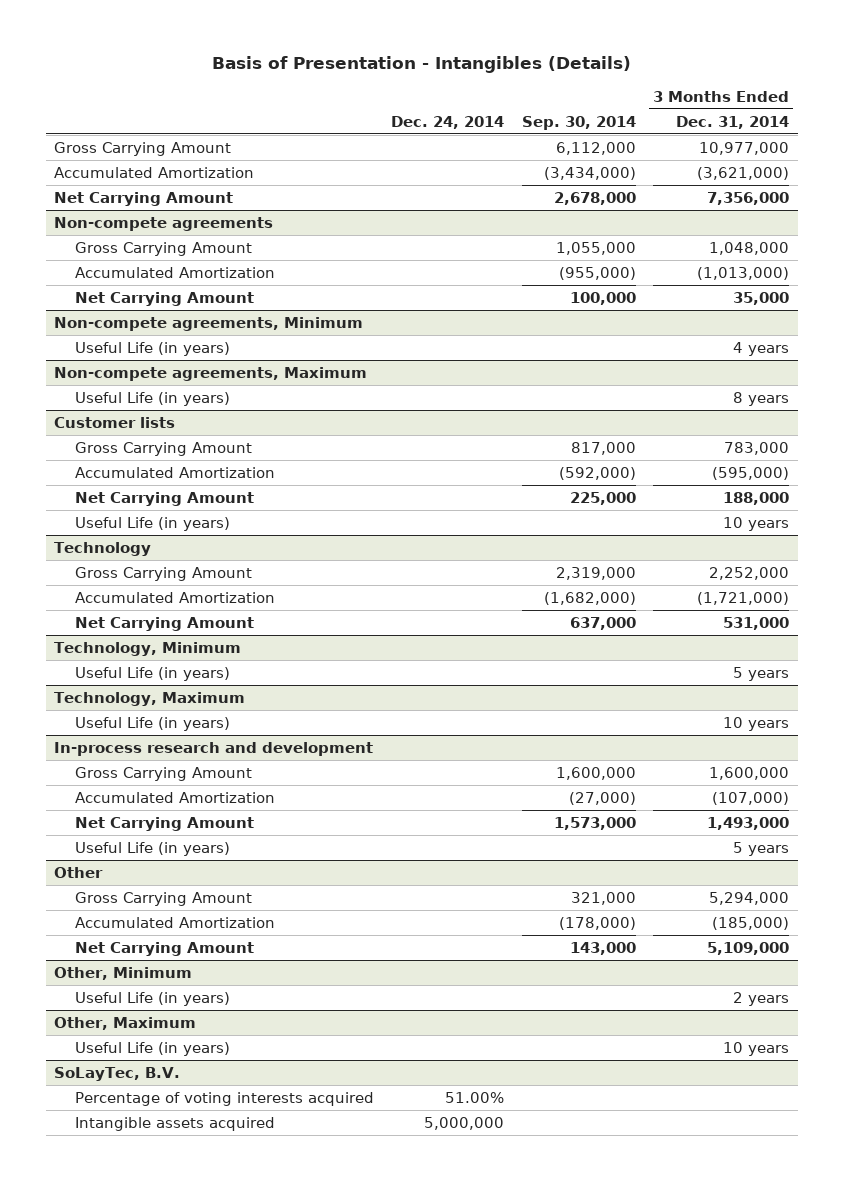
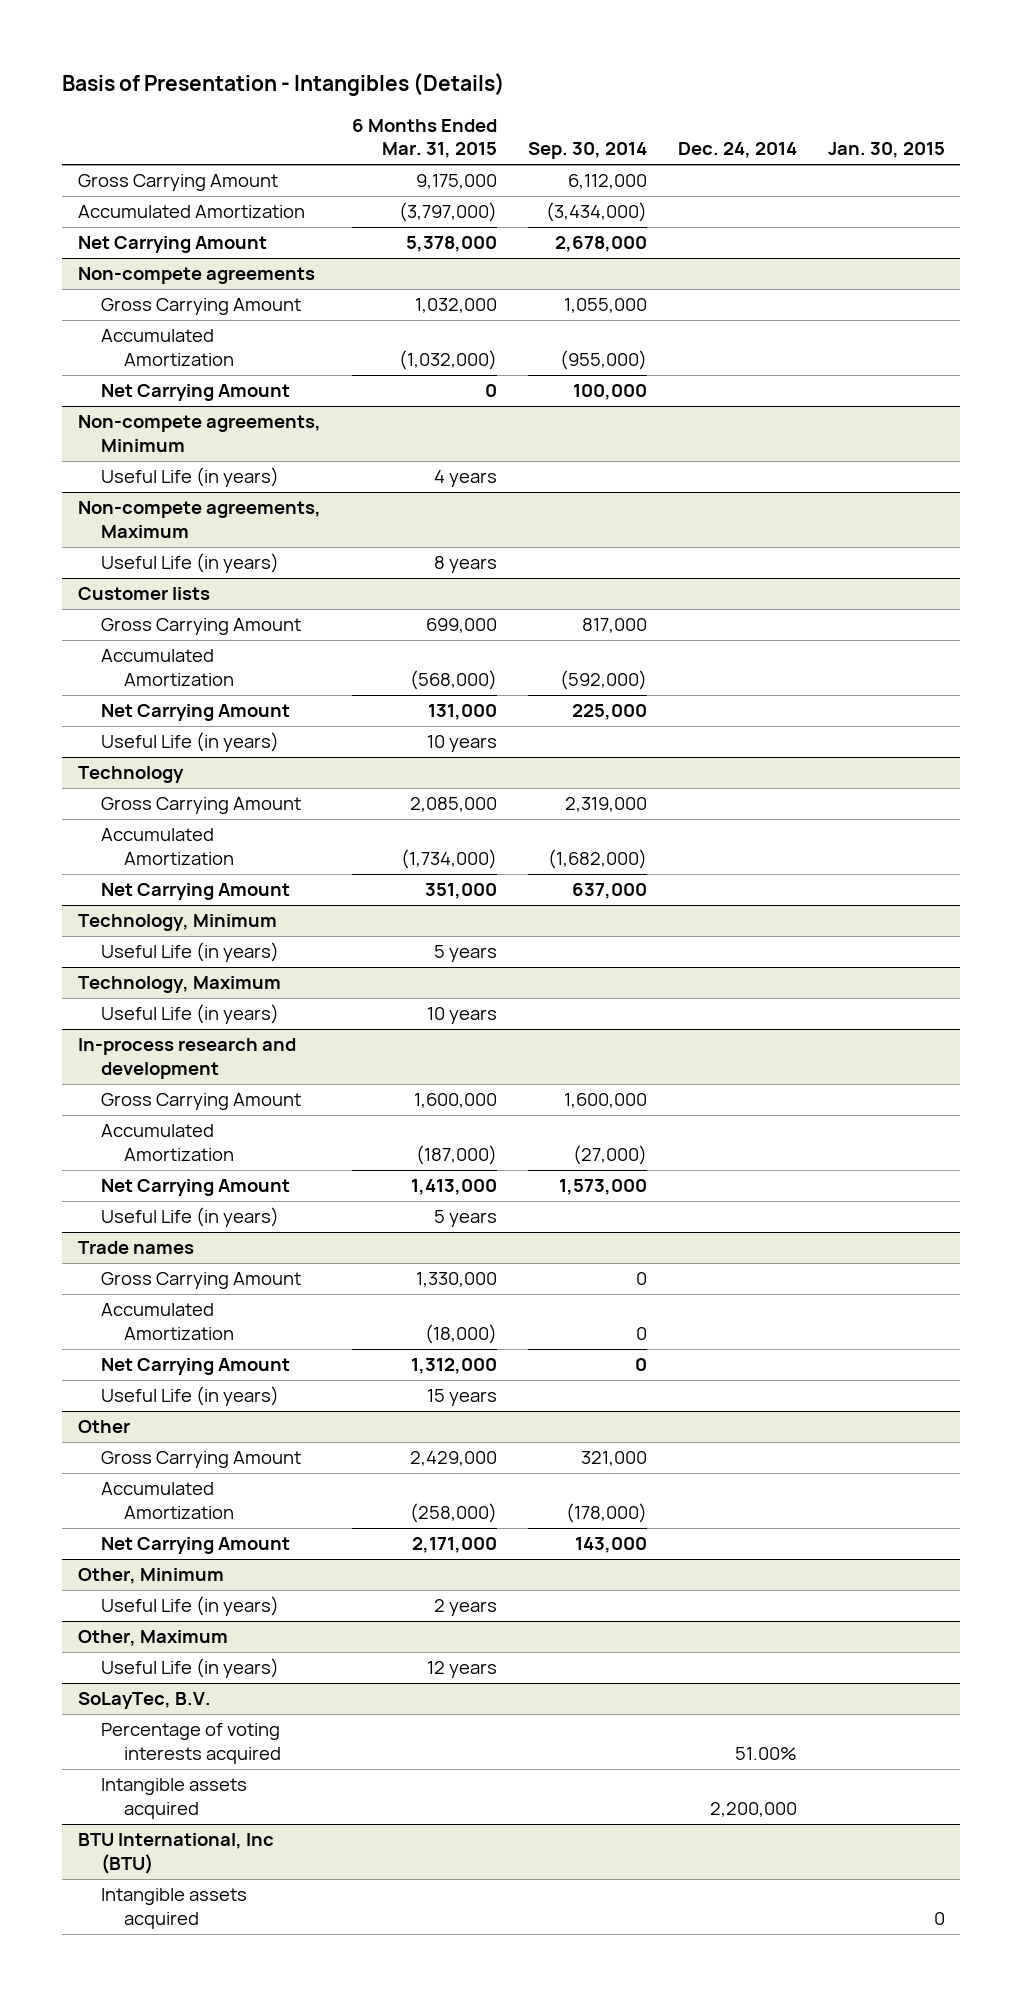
- | Dec. 24, 2014 | Sep. 30, 2014 | 3 Months Ended Dec. 31, 2014
+ | 6 Months Ended Mar. 31, 2015 | Sep. 30, 2014 | Dec. 24, 2014 | Jan. 30, 2015
+ Trade names
+ Gross Carrying Amount | 1,330,000 | 0 | |
+ Accumulated Amortization | (18,000) | 0 | |
+ Net Carrying Amount | 1,312,000 | 0 | |
+ Useful Life (in years) | 15 years | | |
@ SoLayTec, B.V.
- Intangible assets acquired | 5,000,000 | |
+ Intangible assets acquired | | | 2,200,000 |
+ BTU International, Inc (BTU)
+ Intangible assets acquired | | | | 0

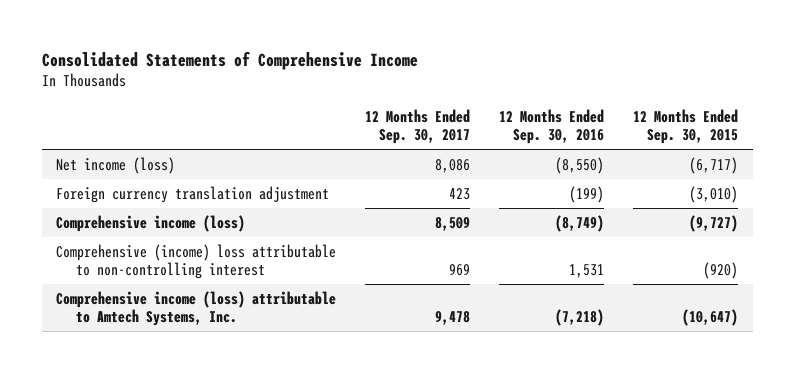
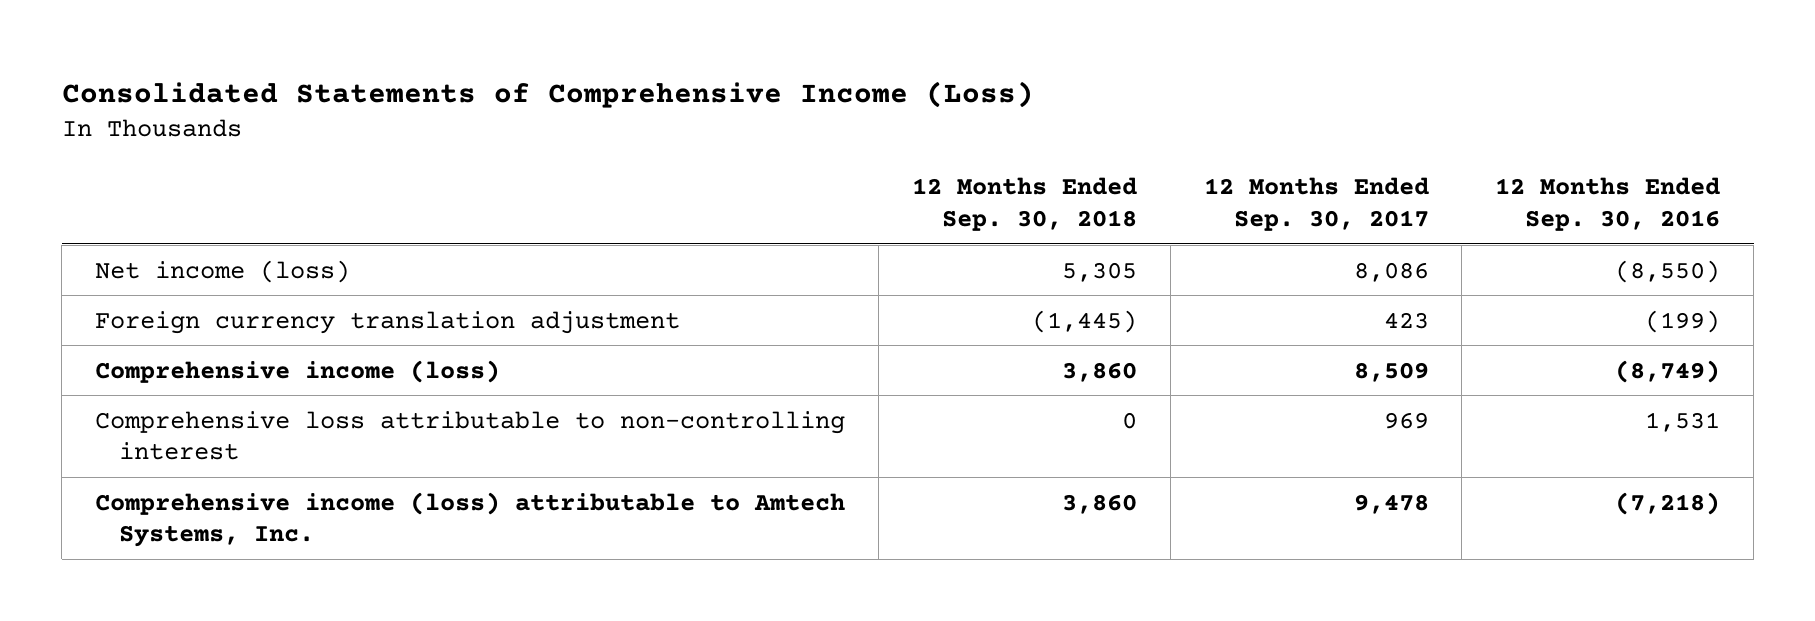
- Consolidated Statements of Comprehensive Income
+ Consolidated Statements of Comprehensive Income (Loss)
- | 12 Months Ended Sep. 30, 2017 | 12 Months Ended Sep. 30, 2016 | 12 Months Ended Sep. 30, 2015
+ | 12 Months Ended Sep. 30, 2018 | 12 Months Ended Sep. 30, 2017 | 12 Months Ended Sep. 30, 2016
- Comprehensive (income) loss attributable to non-controlling interest | 969 | 1,531 | (920)
+ Comprehensive loss attributable to non-controlling interest | 0 | 969 | 1,531

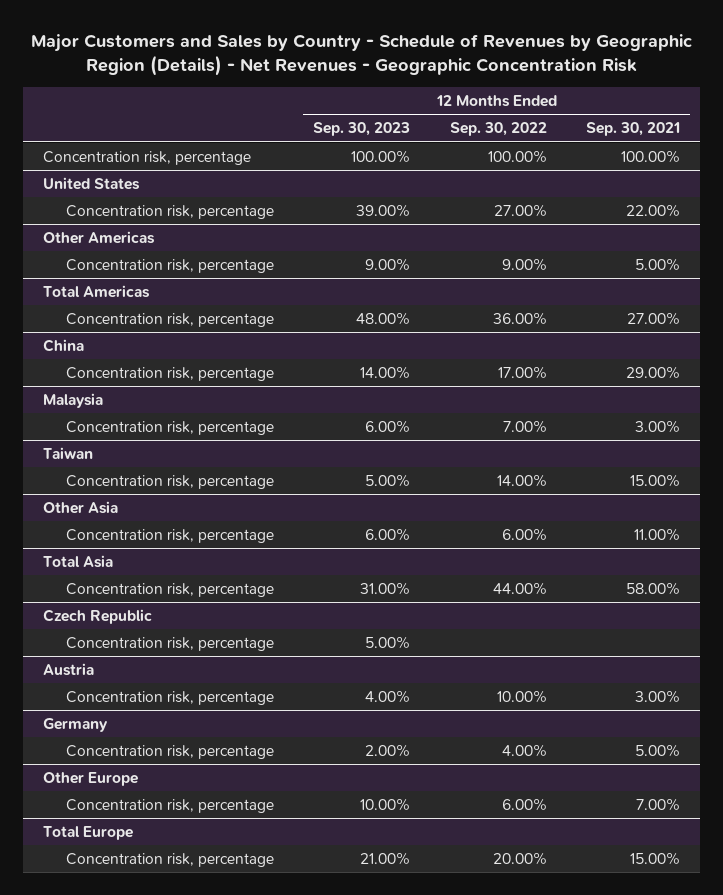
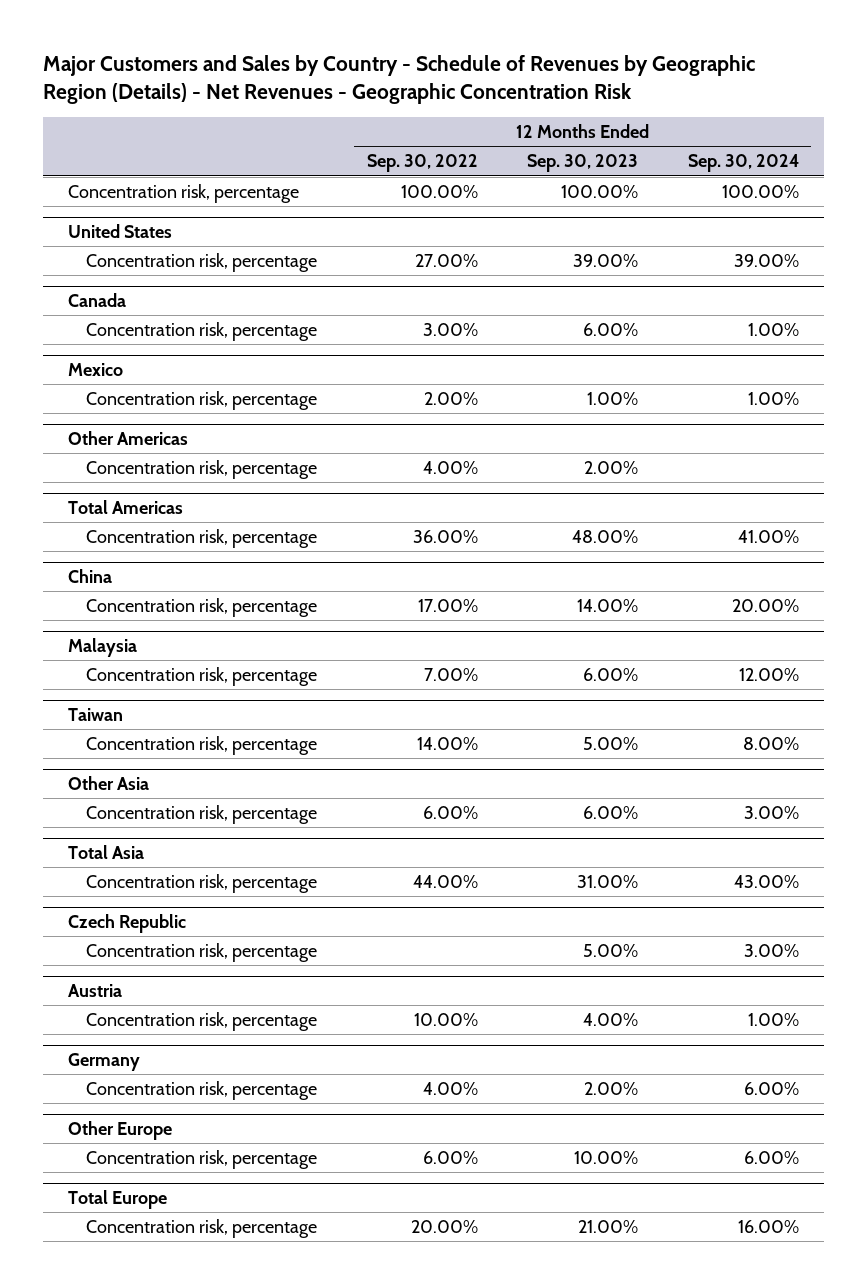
- | 12 Months Ended Sep. 30, 2023 | 12 Months Ended Sep. 30, 2022 | 12 Months Ended Sep. 30, 2021
+ | 12 Months Ended Sep. 30, 2022 | 12 Months Ended Sep. 30, 2023 | 12 Months Ended Sep. 30, 2024
+ Canada
+ Concentration risk, percentage | 3.00% | 6.00% | 1.00%
+ Mexico
+ Concentration risk, percentage | 2.00% | 1.00% | 1.00%
@ Other Americas
- Concentration risk, percentage | 9.00% | 9.00% | 5.00%
+ Concentration risk, percentage | 4.00% | 2.00% |

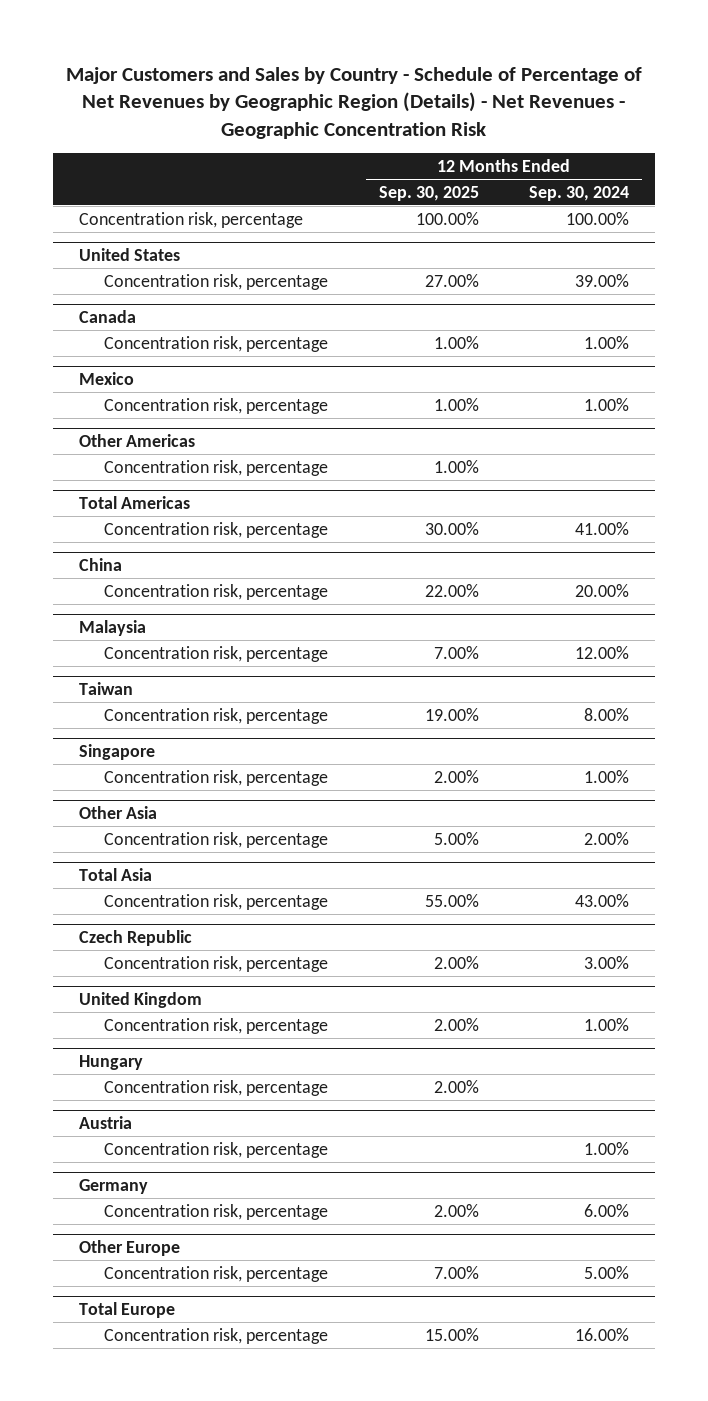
- Major Customers and Sales by Country - Schedule of Revenues by Geographic Region (Details) - Net Revenues - Geographic Concentration Risk
+ Major Customers and Sales by Country - Schedule of Percentage of Net Revenues by Geographic Region (Details) - Net Revenues - Geographic Concentration Risk
- | 12 Months Ended Sep. 30, 2022 | 12 Months Ended Sep. 30, 2023 | 12 Months Ended Sep. 30, 2024
+ | 12 Months Ended Sep. 30, 2025 | 12 Months Ended Sep. 30, 2024
+ Singapore
+ Concentration risk, percentage | 2.00% | 1.00%
@ Other Asia
- Concentration risk, percentage | 6.00% | 6.00% | 3.00%
+ Concentration risk, percentage | 5.00% | 2.00%
+ United Kingdom
+ Concentration risk, percentage | 2.00% | 1.00%
+ Hungary
+ Concentration risk, percentage | 2.00% |
@ Other Europe
- Concentration risk, percentage | 6.00% | 10.00% | 6.00%
+ Concentration risk, percentage | 7.00% | 5.00%

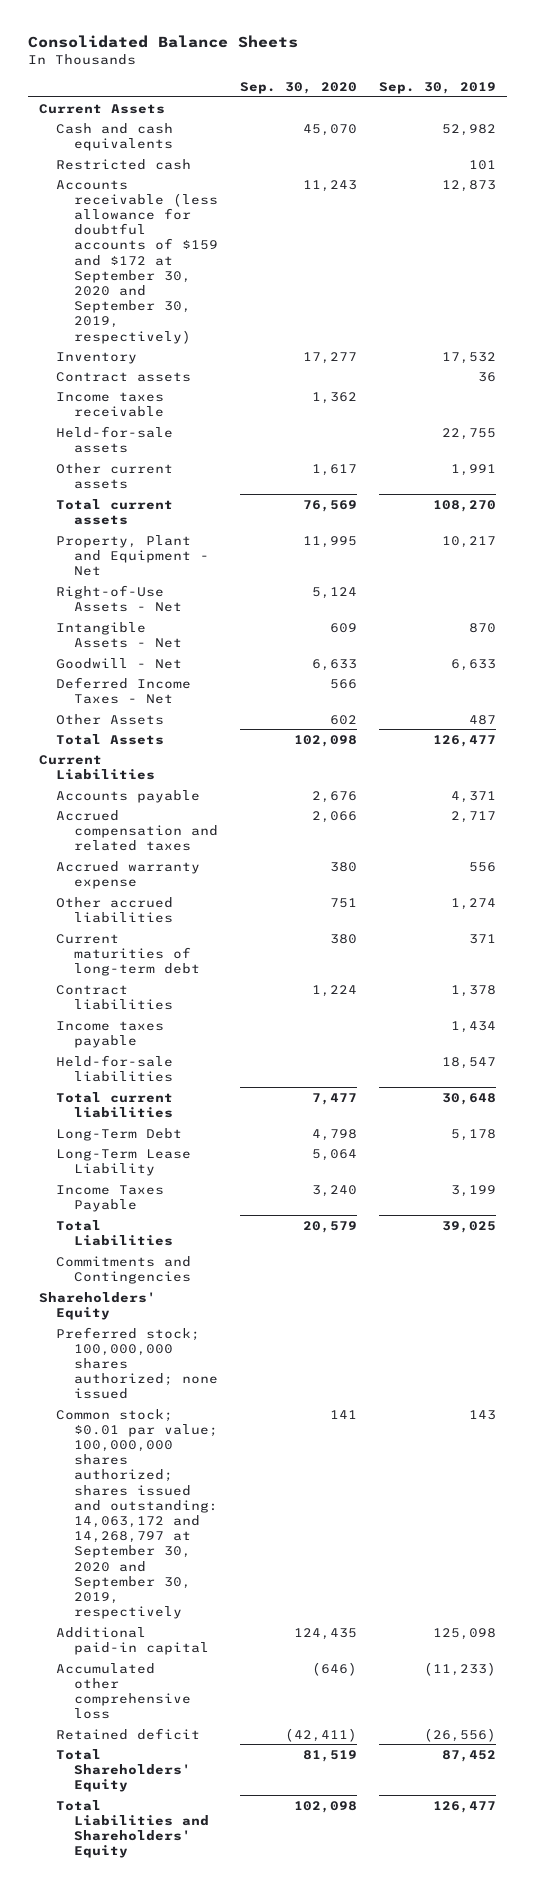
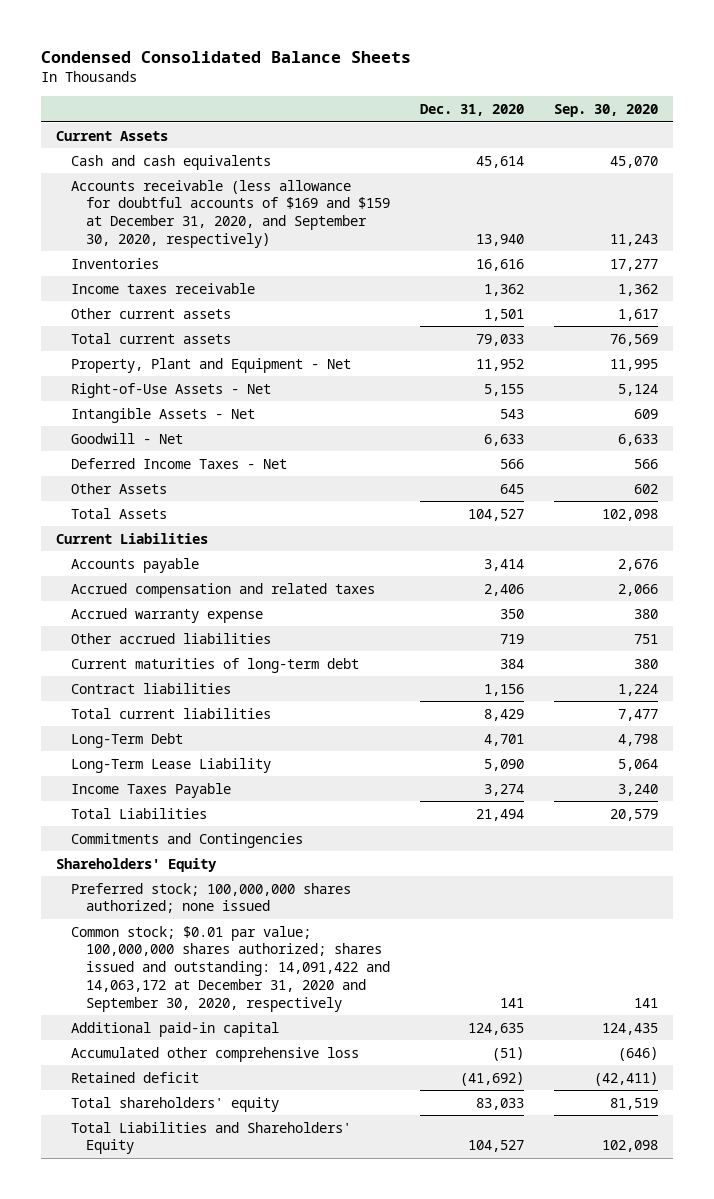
- Consolidated Balance Sheets
+ Condensed Consolidated Balance Sheets
- | Sep. 30, 2020 | Sep. 30, 2019
+ | Dec. 31, 2020 | Sep. 30, 2020
- Restricted cash | | 101
- Accounts receivable (less allowance for doubtful accounts of $159 and $172 at September 30, 2020 and September 30, 2019, respectively) | 11,243 | 12,873
- Inventory | 17,277 | 17,532
- Contract assets | | 36
+ Accounts receivable (less allowance for doubtful accounts of $169 and $159 at December 31, 2020, and September 30, 2020, respectively) | 13,940 | 11,243
+ Inventories | 16,616 | 17,277
- Held-for-sale assets | | 22,755
- Income taxes payable | | 1,434
- Held-for-sale liabilities | | 18,547
- Common stock; $0.01 par value; 100,000,000 shares authorized; shares issued and outstanding: 14,063,172 and 14,268,797 at September 30, 2020 and September 30, 2019, respectively | 141 | 143
+ Common stock; $0.01 par value; 100,000,000 shares authorized; shares issued and outstanding: 14,091,422 and 14,063,172 at December 31, 2020 and September 30, 2020, respectively | 141 | 141
- Total Shareholders' Equity | 81,519 | 87,452
+ Total shareholders' equity | 83,033 | 81,519

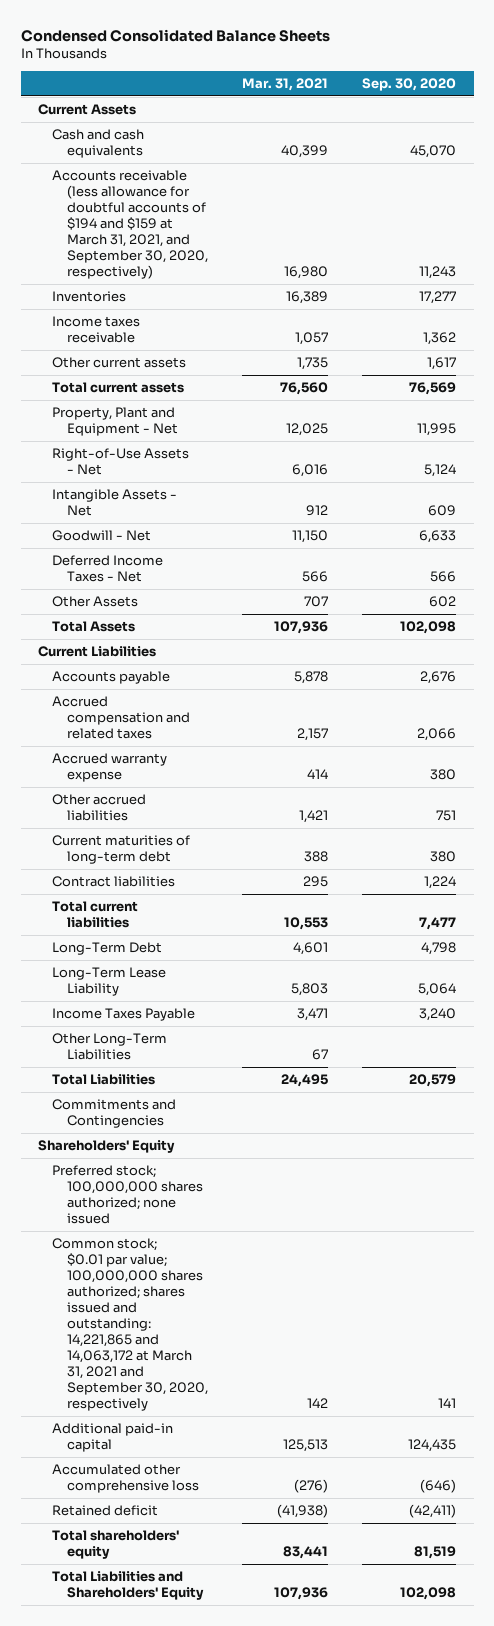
- | Dec. 31, 2020 | Sep. 30, 2020
+ | Mar. 31, 2021 | Sep. 30, 2020
- Accounts receivable (less allowance for doubtful accounts of $169 and $159 at December 31, 2020, and September 30, 2020, respectively) | 13,940 | 11,243
+ Accounts receivable (less allowance for doubtful accounts of $194 and $159 at March 31, 2021, and September 30, 2020, respectively) | 16,980 | 11,243
+ Other Long-Term Liabilities | 67 |
- Common stock; $0.01 par value; 100,000,000 shares authorized; shares issued and outstanding: 14,091,422 and 14,063,172 at December 31, 2020 and September 30, 2020, respectively | 141 | 141
+ Common stock; $0.01 par value; 100,000,000 shares authorized; shares issued and outstanding: 14,221,865 and 14,063,172 at March 31, 2021 and September 30, 2020, respectively | 142 | 141

